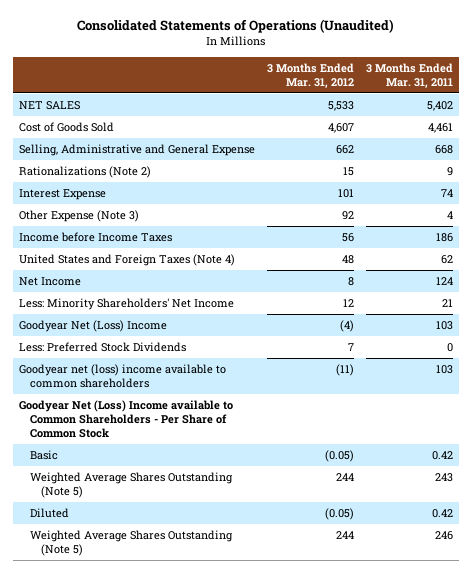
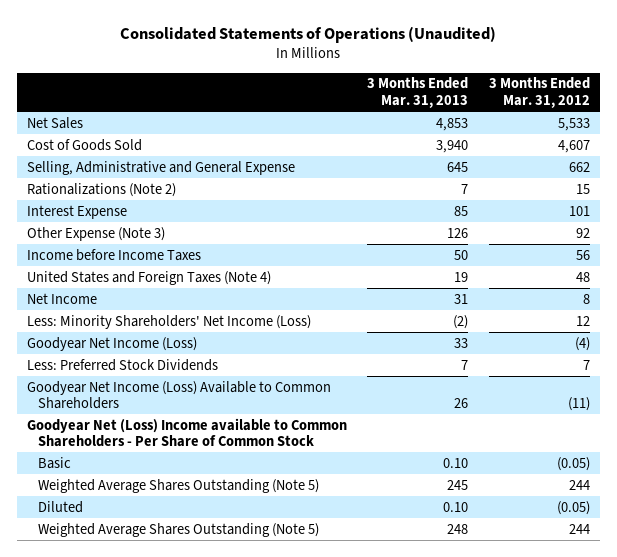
- | 3 Months Ended Mar. 31, 2012 | 3 Months Ended Mar. 31, 2011
+ | 3 Months Ended Mar. 31, 2013 | 3 Months Ended Mar. 31, 2012
- NET SALES | 5,533 | 5,402
+ Net Sales | 4,853 | 5,533
- Less: Minority Shareholders' Net Income | 12 | 21
- Goodyear Net (Loss) Income | (4) | 103
+ Less: Minority Shareholders' Net Income (Loss) | (2) | 12
+ Goodyear Net Income (Loss) | 33 | (4)
- Goodyear net (loss) income available to common shareholders | (11) | 103
+ Goodyear Net Income (Loss) Available to Common Shareholders | 26 | (11)

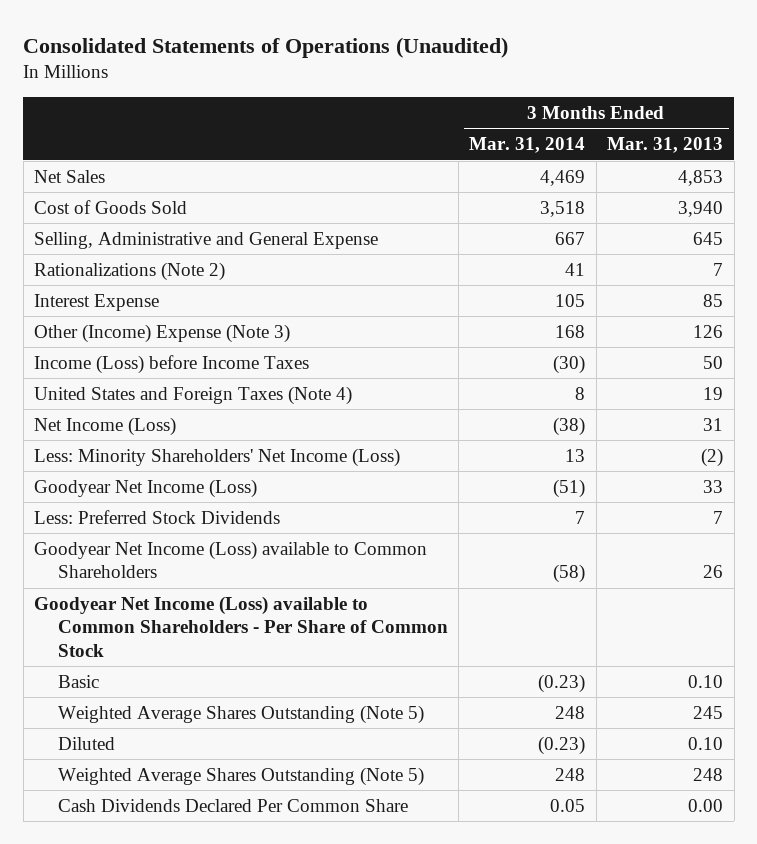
- | 3 Months Ended Mar. 31, 2013 | 3 Months Ended Mar. 31, 2012
+ | 3 Months Ended Mar. 31, 2014 | 3 Months Ended Mar. 31, 2013
- Other Expense (Note 3) | 126 | 92
- Income before Income Taxes | 50 | 56
+ Other (Income) Expense (Note 3) | 168 | 126
+ Income (Loss) before Income Taxes | (30) | 50
- Net Income | 31 | 8
+ Net Income (Loss) | (38) | 31
- Goodyear Net Income (Loss) Available to Common Shareholders | 26 | (11)
- Goodyear Net (Loss) Income available to Common Shareholders - Per Share of Common Stock
+ Goodyear Net Income (Loss) available to Common Shareholders | (58) | 26
+ Goodyear Net Income (Loss) available to Common Shareholders - Per Share of Common Stock
+ Cash Dividends Declared Per Common Share | 0.05 | 0.00

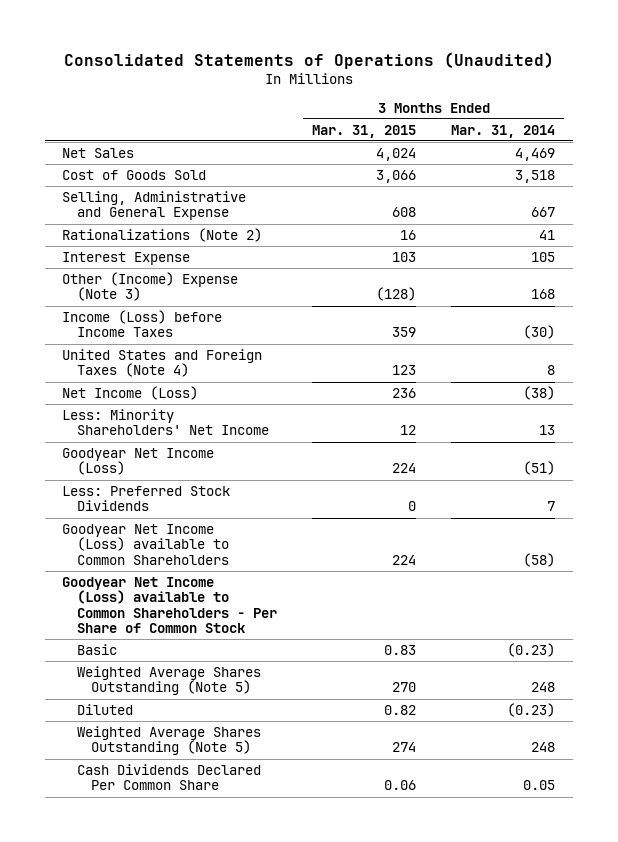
- | 3 Months Ended Mar. 31, 2014 | 3 Months Ended Mar. 31, 2013
+ | 3 Months Ended Mar. 31, 2015 | 3 Months Ended Mar. 31, 2014
- Less: Minority Shareholders' Net Income (Loss) | 13 | (2)
+ Less: Minority Shareholders' Net Income | 12 | 13

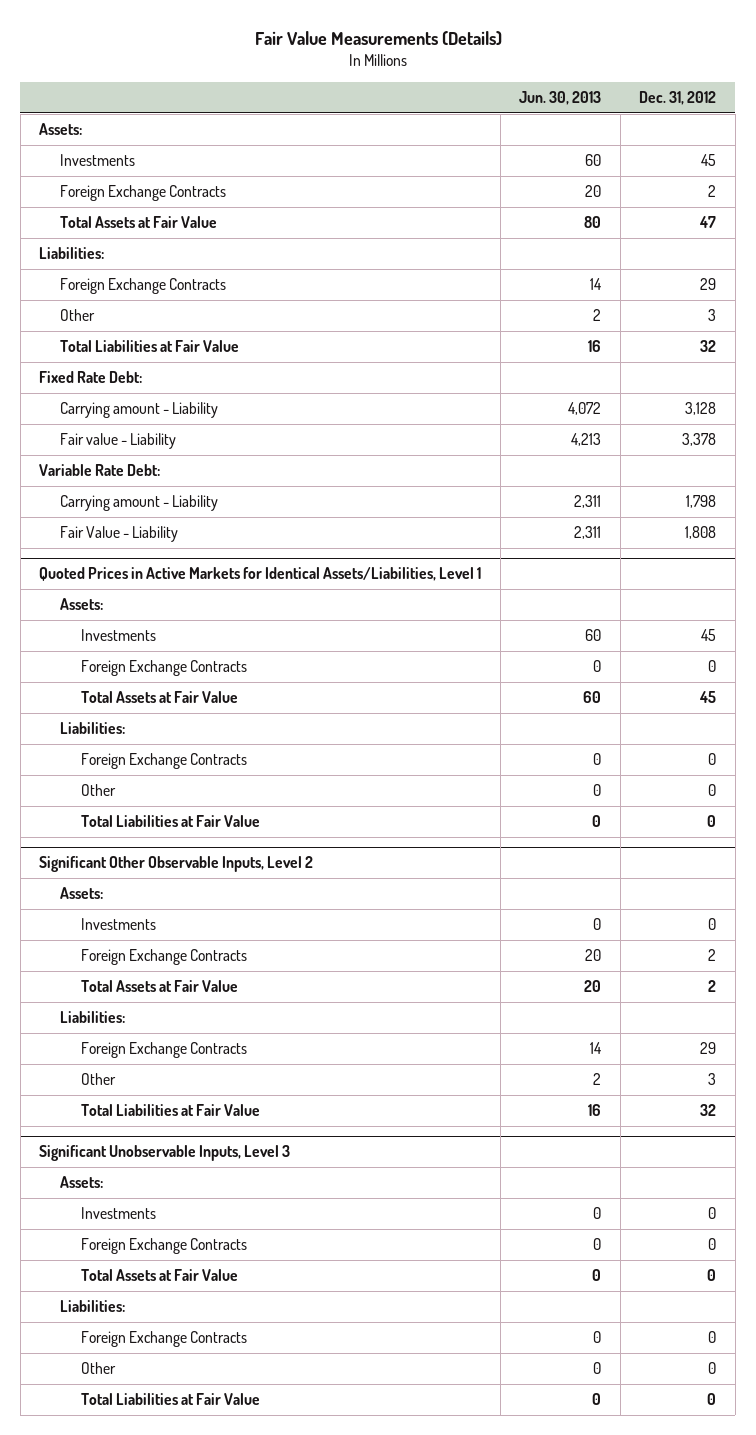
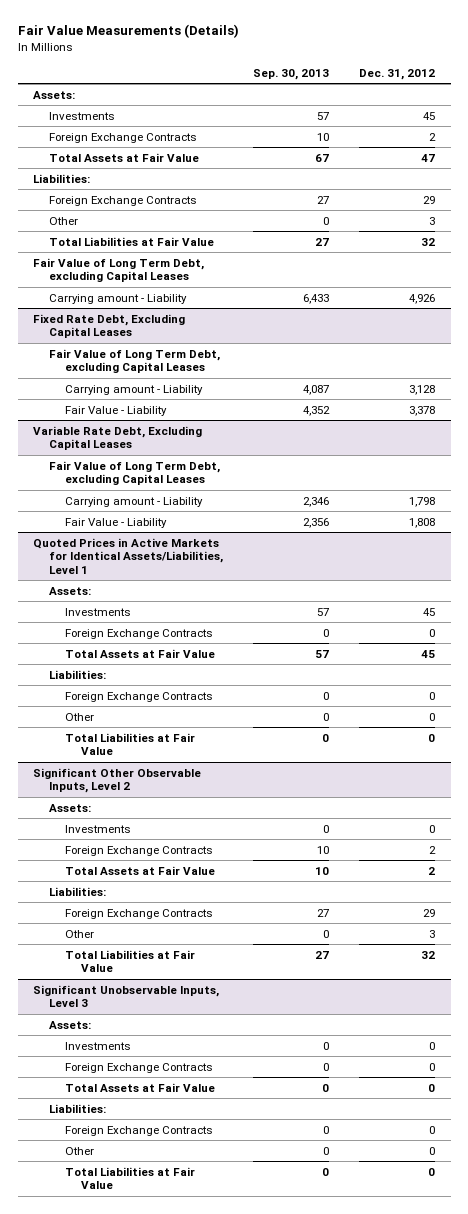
- | Jun. 30, 2013 | Dec. 31, 2012
+ | Sep. 30, 2013 | Dec. 31, 2012
- Fixed Rate Debt:
+ Fair Value of Long Term Debt, excluding Capital Leases
+ Carrying amount - Liability | 6,433 | 4,926
+ Fixed Rate Debt, Excluding Capital Leases
+ Fair Value of Long Term Debt, excluding Capital Leases
- Fair value - Liability | 4,213 | 3,378
- Variable Rate Debt:
+ Fair Value - Liability | 4,352 | 3,378
+ Variable Rate Debt, Excluding Capital Leases
+ Fair Value of Long Term Debt, excluding Capital Leases

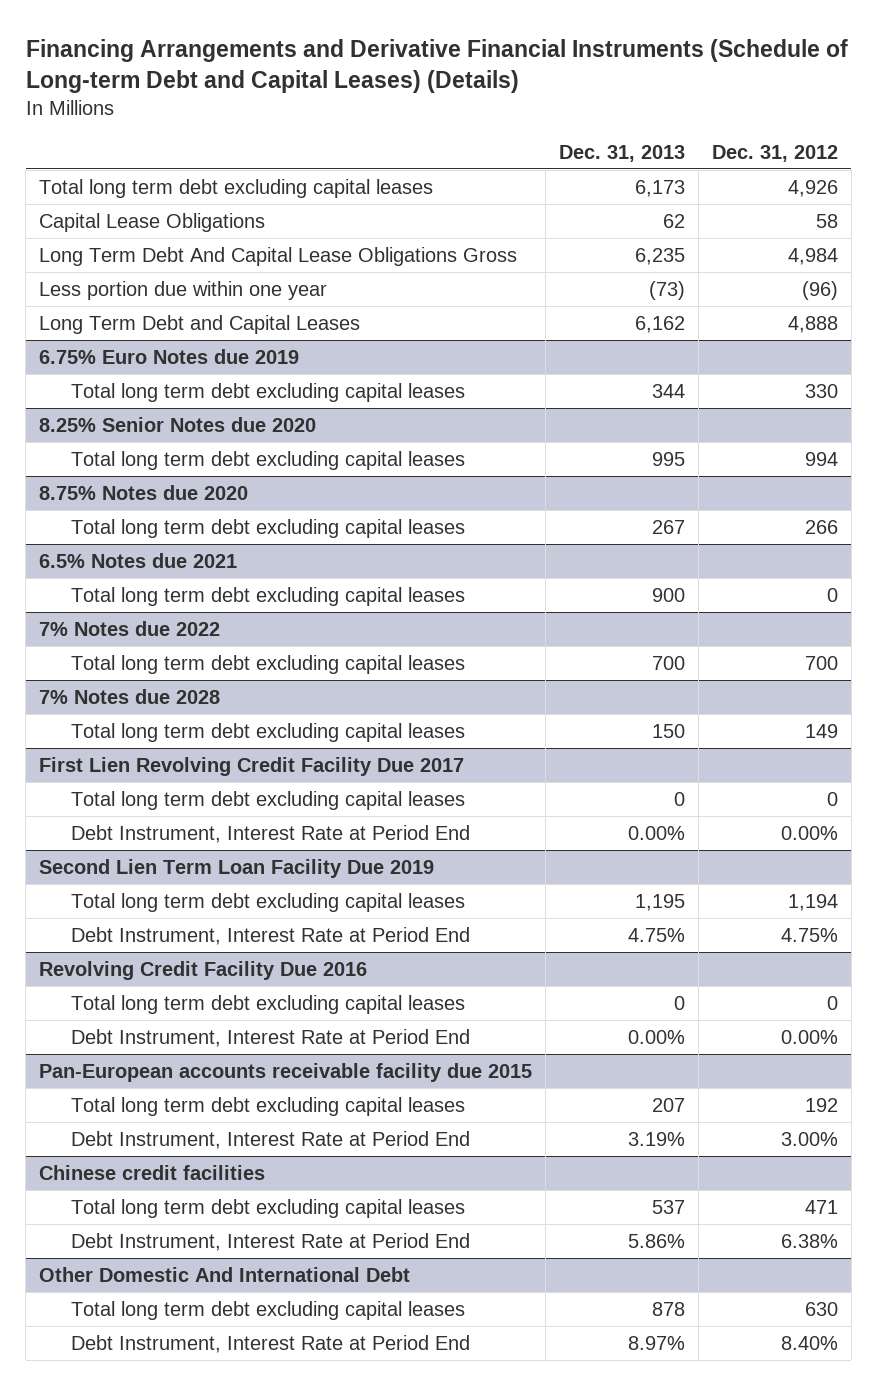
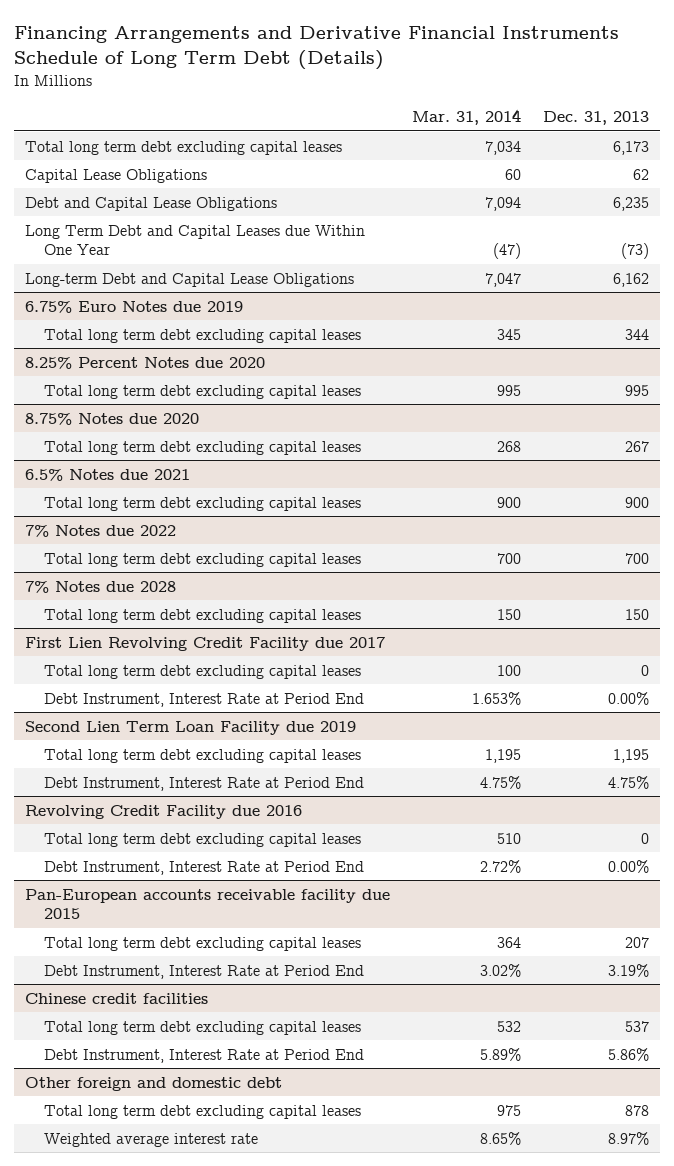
- Financing Arrangements and Derivative Financial Instruments (Schedule of Long-term Debt and Capital Leases) (Details)
+ Financing Arrangements and Derivative Financial Instruments Schedule of Long Term Debt (Details)
- | Dec. 31, 2013 | Dec. 31, 2012
+ | Mar. 31, 2014 | Dec. 31, 2013
- Long Term Debt And Capital Lease Obligations Gross | 6,235 | 4,984
- Less portion due within one year | (73) | (96)
- Long Term Debt and Capital Leases | 6,162 | 4,888
+ Debt and Capital Lease Obligations | 7,094 | 6,235
+ Long Term Debt and Capital Leases due Within One Year | (47) | (73)
+ Long-term Debt and Capital Lease Obligations | 7,047 | 6,162
- 8.25% Senior Notes due 2020
+ 8.25% Percent Notes due 2020
- First Lien Revolving Credit Facility Due 2017
+ First Lien Revolving Credit Facility due 2017
- Second Lien Term Loan Facility Due 2019
+ Second Lien Term Loan Facility due 2019
- Revolving Credit Facility Due 2016
+ Revolving Credit Facility due 2016
- Other Domestic And International Debt
+ Other foreign and domestic debt
- Debt Instrument, Interest Rate at Period End | 8.97% | 8.40%
+ Weighted average interest rate | 8.65% | 8.97%

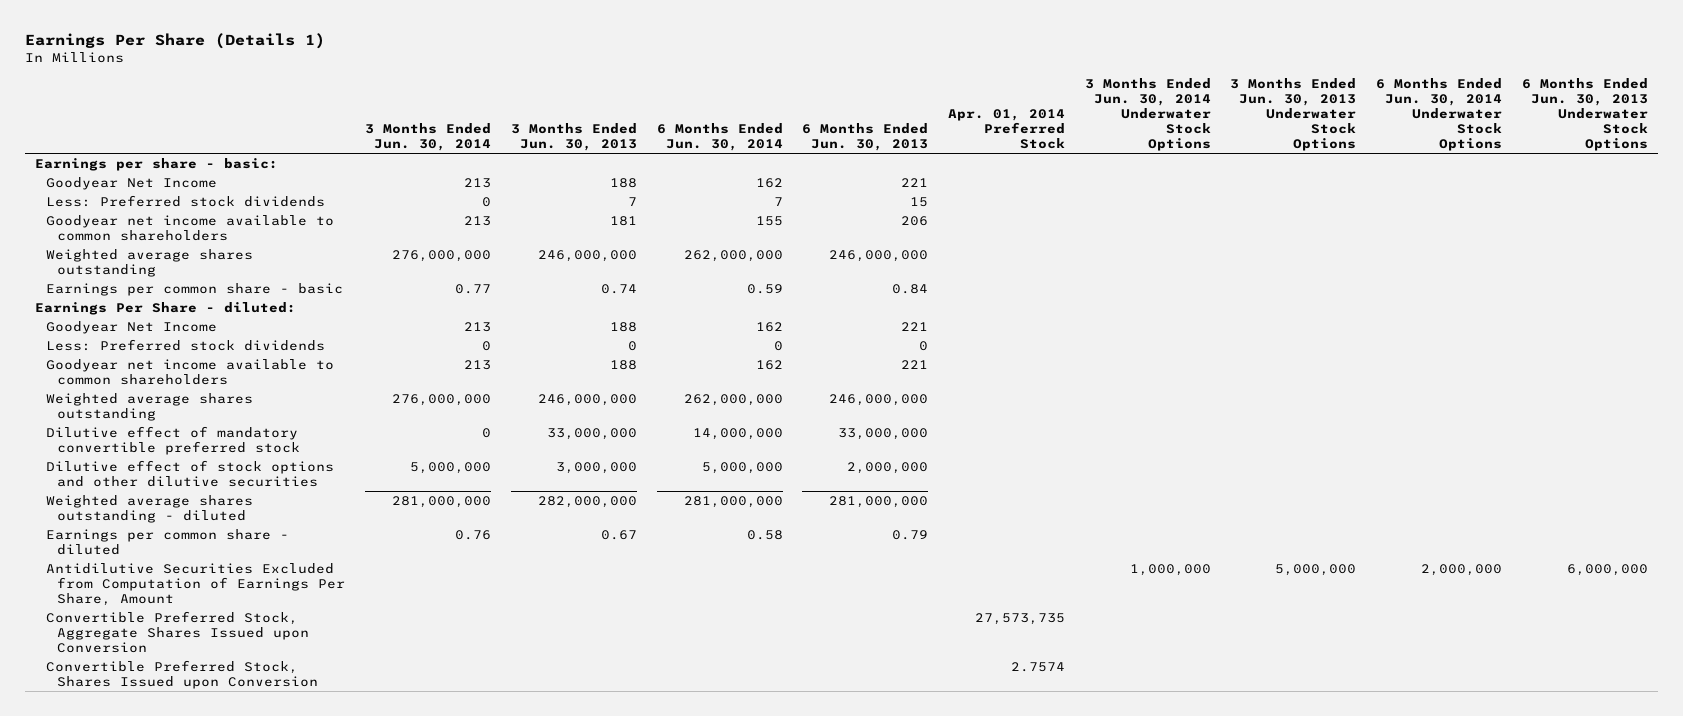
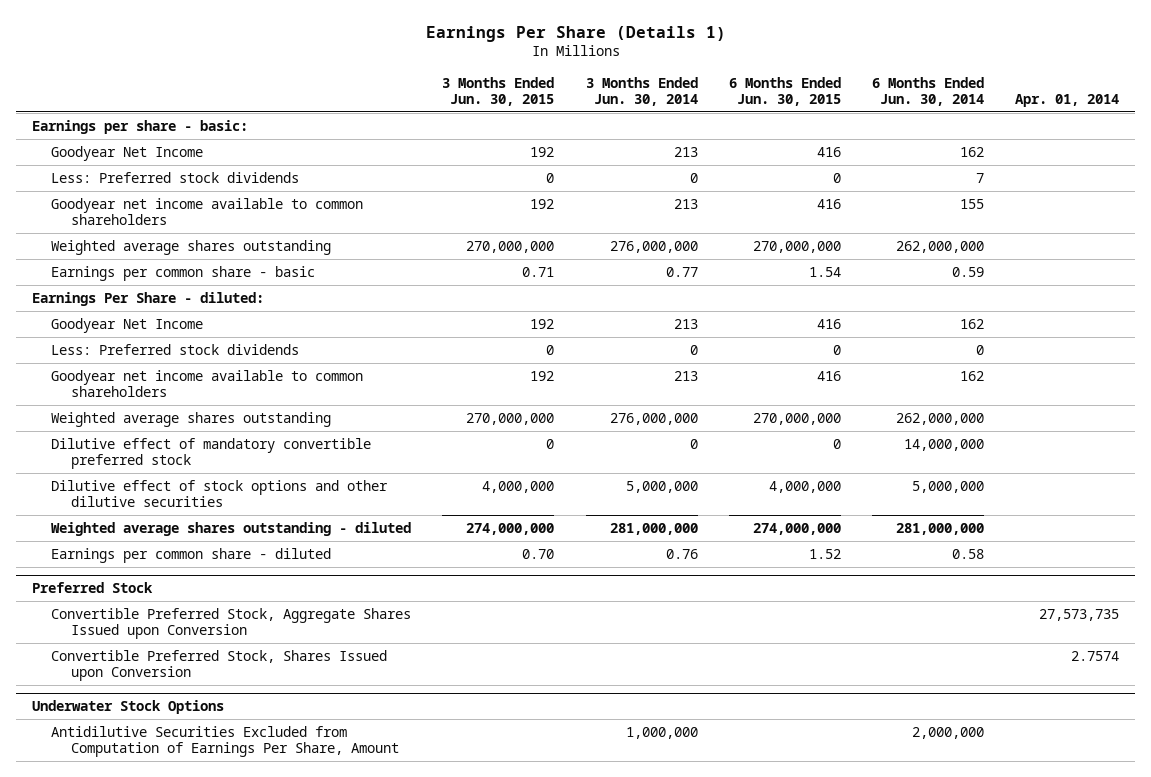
- | 3 Months Ended Jun. 30, 2014 | 3 Months Ended Jun. 30, 2013 | 6 Months Ended Jun. 30, 2014 | 6 Months Ended Jun. 30, 2013 | Apr. 01, 2014 Preferred Stock | 3 Months Ended Jun. 30, 2014 Underwater Stock Options | 3 Months Ended Jun. 30, 2013 Underwater Stock Options | 6 Months Ended Jun. 30, 2014 Underwater Stock Options | 6 Months Ended Jun. 30, 2013 Underwater Stock Options
+ | 3 Months Ended Jun. 30, 2015 | 3 Months Ended Jun. 30, 2014 | 6 Months Ended Jun. 30, 2015 | 6 Months Ended Jun. 30, 2014 | Apr. 01, 2014
- Antidilutive Securities Excluded from Computation of Earnings Per Share, Amount | | | | | | 1,000,000 | 5,000,000 | 2,000,000 | 6,000,000
+ Preferred Stock
+ Underwater Stock Options
+ Antidilutive Securities Excluded from Computation of Earnings Per Share, Amount | | 1,000,000 | | 2,000,000 |

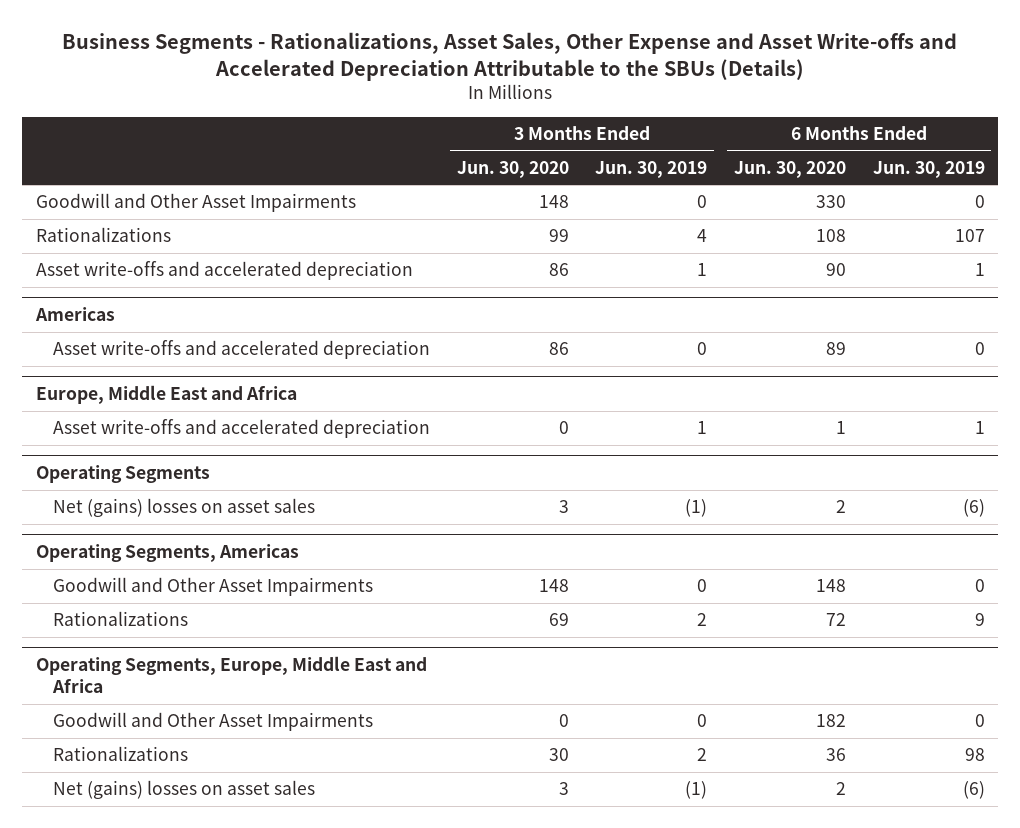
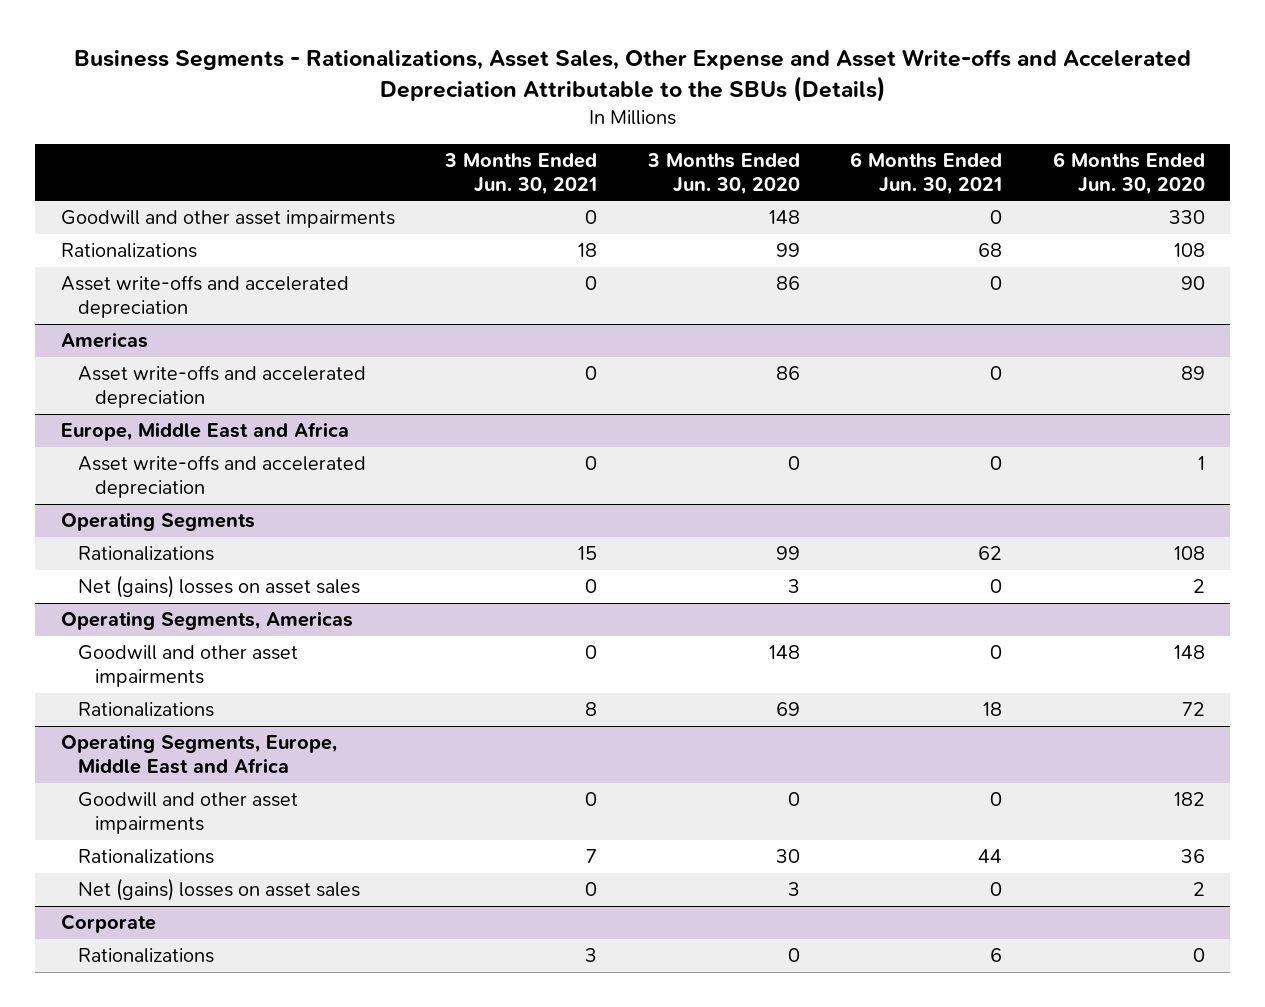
- | 3 Months Ended Jun. 30, 2020 | 3 Months Ended Jun. 30, 2019 | 6 Months Ended Jun. 30, 2020 | 6 Months Ended Jun. 30, 2019
+ | 3 Months Ended Jun. 30, 2021 | 3 Months Ended Jun. 30, 2020 | 6 Months Ended Jun. 30, 2021 | 6 Months Ended Jun. 30, 2020
- Goodwill and Other Asset Impairments | 148 | 0 | 330 | 0
+ Goodwill and other asset impairments | 0 | 148 | 0 | 330
@ Operating Segments
+ Rationalizations | 15 | 99 | 62 | 108
@ Operating Segments, Americas
- Goodwill and Other Asset Impairments | 148 | 0 | 148 | 0
+ Goodwill and other asset impairments | 0 | 148 | 0 | 148
@ Operating Segments, Europe, Middle East and Africa
- Goodwill and Other Asset Impairments | 0 | 0 | 182 | 0
+ Goodwill and other asset impairments | 0 | 0 | 0 | 182
+ Corporate
+ Rationalizations | 3 | 0 | 6 | 0

